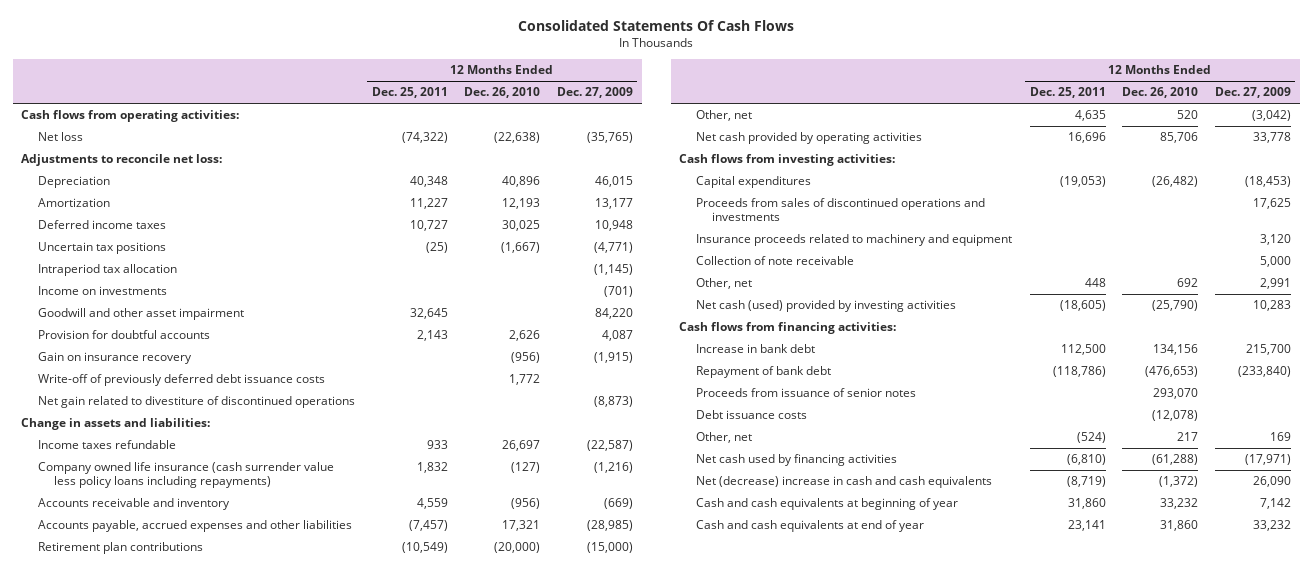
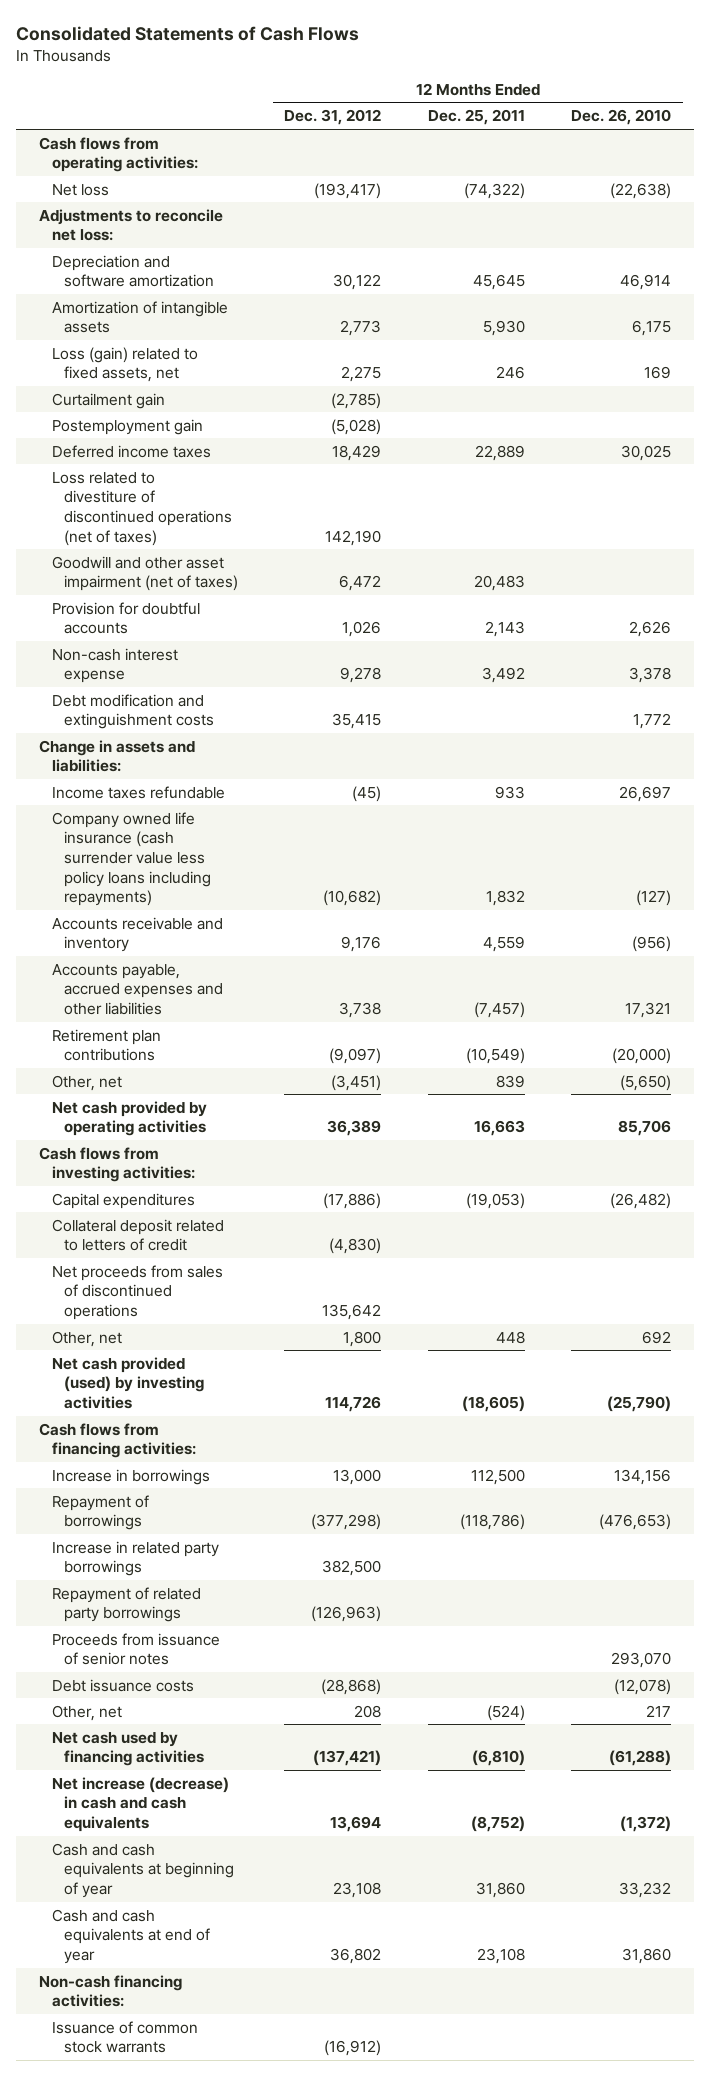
- Consolidated Statements Of Cash Flows
+ Consolidated Statements of Cash Flows
- | 12 Months Ended Dec. 25, 2011 | 12 Months Ended Dec. 26, 2010 | 12 Months Ended Dec. 27, 2009
+ | 12 Months Ended Dec. 31, 2012 | 12 Months Ended Dec. 25, 2011 | 12 Months Ended Dec. 26, 2010
- Depreciation | 40,348 | 40,896 | 46,015
- Amortization | 11,227 | 12,193 | 13,177
- Deferred income taxes | 10,727 | 30,025 | 10,948
- Uncertain tax positions | (25) | (1,667) | (4,771)
- Intraperiod tax allocation | | | (1,145)
- Income on investments | | | (701)
- Goodwill and other asset impairment | 32,645 | | 84,220
+ Depreciation and software amortization | 30,122 | 45,645 | 46,914
+ Amortization of intangible assets | 2,773 | 5,930 | 6,175
+ Loss (gain) related to fixed assets, net | 2,275 | 246 | 169
+ Curtailment gain | (2,785) | |
+ Postemployment gain | (5,028) | |
+ Deferred income taxes | 18,429 | 22,889 | 30,025
+ Loss related to divestiture of discontinued operations (net of taxes) | 142,190 | |
+ Goodwill and other asset impairment (net of taxes) | 6,472 | 20,483 |
- Gain on insurance recovery | | (956) | (1,915)
- Write-off of previously deferred debt issuance costs | | 1,772 |
- Net gain related to divestiture of discontinued operations | | | (8,873)
+ Non-cash interest expense | 9,278 | 3,492 | 3,378
+ Debt modification and extinguishment costs | 35,415 | | 1,772
- Other, net | 4,635 | 520 | (3,042)
- Net cash provided by operating activities | 16,696 | 85,706 | 33,778
+ Other, net | (3,451) | 839 | (5,650)
+ Net cash provided by operating activities | 36,389 | 16,663 | 85,706
- Proceeds from sales of discontinued operations and investments | | | 17,625
- Insurance proceeds related to machinery and equipment | | | 3,120
- Collection of note receivable | | | 5,000
+ Collateral deposit related to letters of credit | (4,830) | |
+ Net proceeds from sales of discontinued operations | 135,642 | |
- Net cash (used) provided by investing activities | (18,605) | (25,790) | 10,283
+ Net cash provided (used) by investing activities | 114,726 | (18,605) | (25,790)
- Increase in bank debt | 112,500 | 134,156 | 215,700
- Repayment of bank debt | (118,786) | (476,653) | (233,840)
+ Increase in borrowings | 13,000 | 112,500 | 134,156
+ Repayment of borrowings | (377,298) | (118,786) | (476,653)
+ Increase in related party borrowings | 382,500 | |
+ Repayment of related party borrowings | (126,963) | |
- Net (decrease) increase in cash and cash equivalents | (8,719) | (1,372) | 26,090
+ Net increase (decrease) in cash and cash equivalents | 13,694 | (8,752) | (1,372)
- Cash and cash equivalents at end of year | 23,141 | 31,860 | 33,232
+ Cash and cash equivalents at end of year | 36,802 | 23,108 | 31,860
+ Non-cash financing activities:
+ Issuance of common stock warrants | (16,912) | |

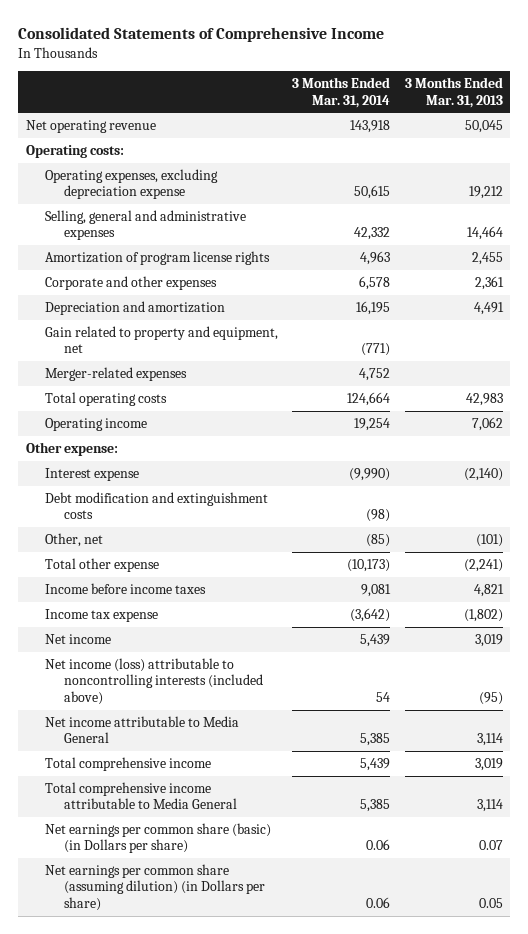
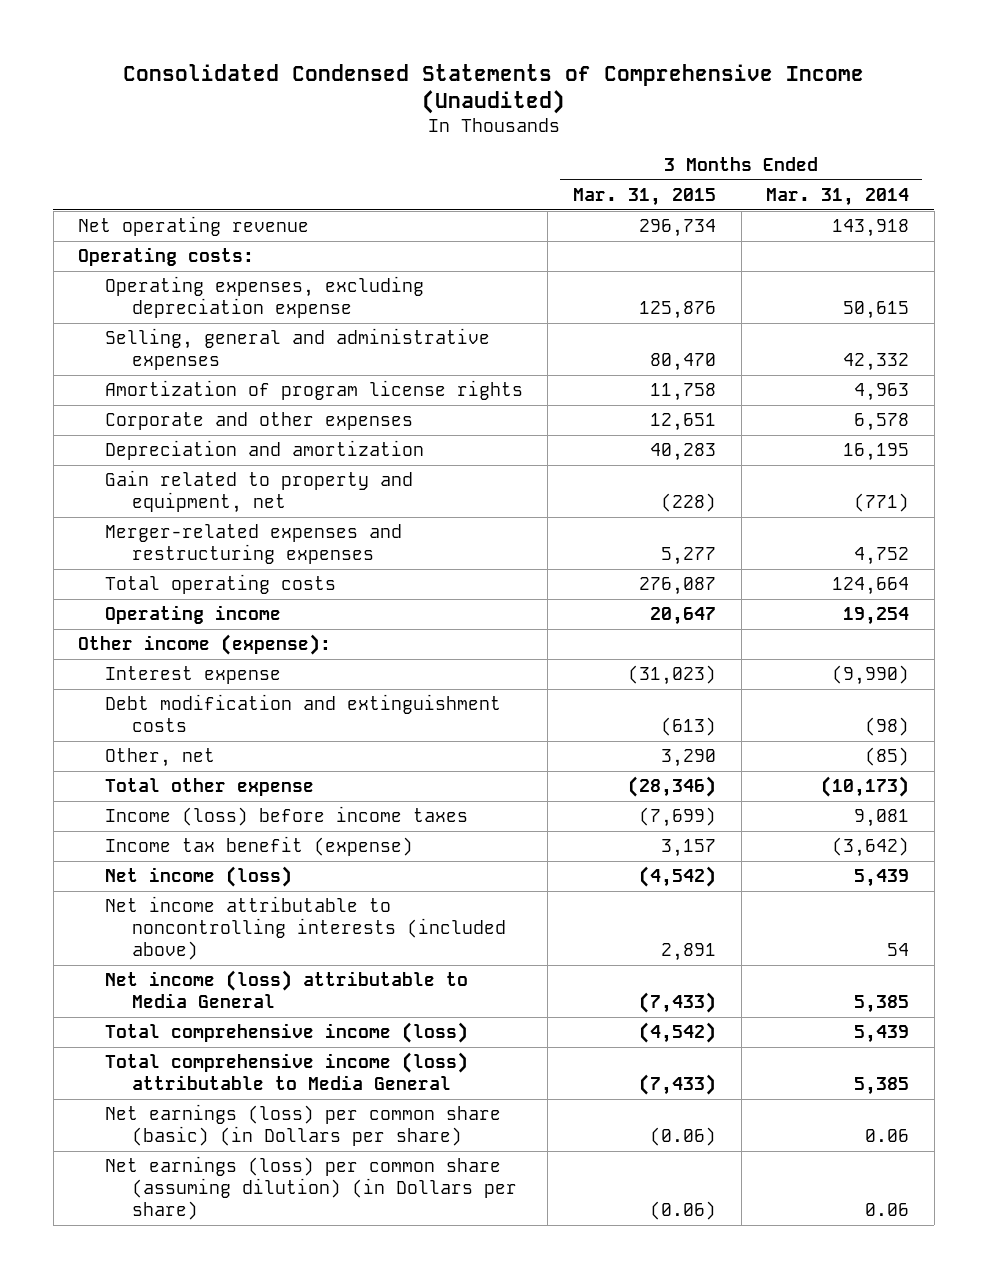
- Consolidated Statements of Comprehensive Income
+ Consolidated Condensed Statements of Comprehensive Income (Unaudited)
- | 3 Months Ended Mar. 31, 2014 | 3 Months Ended Mar. 31, 2013
+ | 3 Months Ended Mar. 31, 2015 | 3 Months Ended Mar. 31, 2014
- Merger-related expenses | 4,752 |
+ Merger-related expenses and restructuring expenses | 5,277 | 4,752
- Other expense:
+ Other income (expense):
- Income before income taxes | 9,081 | 4,821
- Income tax expense | (3,642) | (1,802)
- Net income | 5,439 | 3,019
- Net income (loss) attributable to noncontrolling interests (included above) | 54 | (95)
- Net income attributable to Media General | 5,385 | 3,114
- Total comprehensive income | 5,439 | 3,019
- Total comprehensive income attributable to Media General | 5,385 | 3,114
- Net earnings per common share (basic) (in Dollars per share) | 0.06 | 0.07
- Net earnings per common share (assuming dilution) (in Dollars per share) | 0.06 | 0.05
+ Income (loss) before income taxes | (7,699) | 9,081
+ Income tax benefit (expense) | 3,157 | (3,642)
+ Net income (loss) | (4,542) | 5,439
+ Net income attributable to noncontrolling interests (included above) | 2,891 | 54
+ Net income (loss) attributable to Media General | (7,433) | 5,385
+ Total comprehensive income (loss) | (4,542) | 5,439
+ Total comprehensive income (loss) attributable to Media General | (7,433) | 5,385
+ Net earnings (loss) per common share (basic) (in Dollars per share) | (0.06) | 0.06
+ Net earnings (loss) per common share (assuming dilution) (in Dollars per share) | (0.06) | 0.06

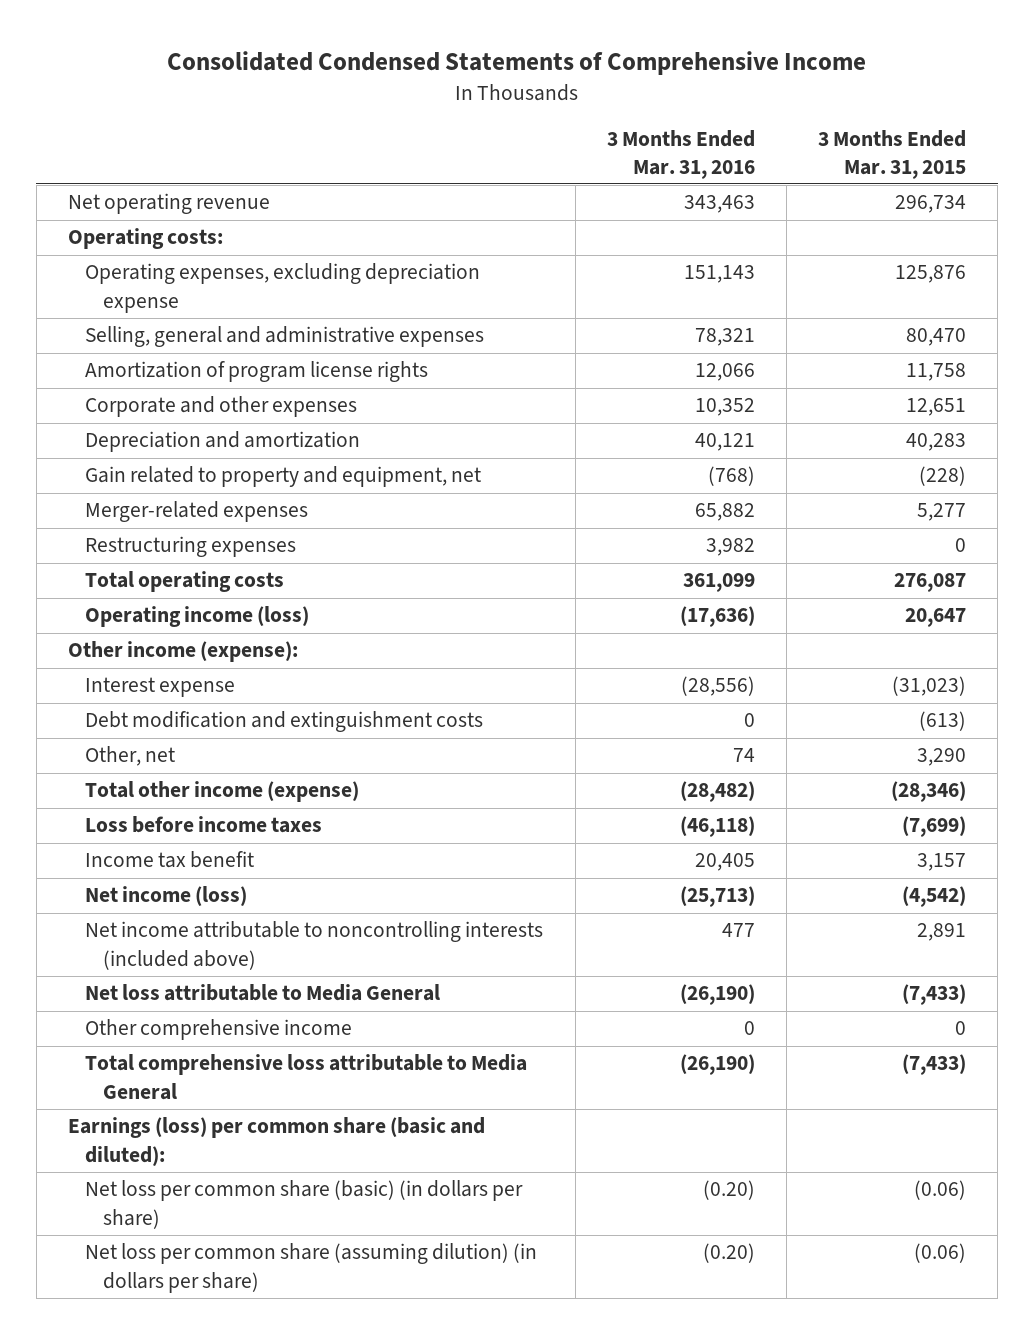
- Consolidated Condensed Statements of Comprehensive Income (Unaudited)
+ Consolidated Condensed Statements of Comprehensive Income
- | 3 Months Ended Mar. 31, 2015 | 3 Months Ended Mar. 31, 2014
+ | 3 Months Ended Mar. 31, 2016 | 3 Months Ended Mar. 31, 2015
- Merger-related expenses and restructuring expenses | 5,277 | 4,752
+ Merger-related expenses | 65,882 | 5,277
+ Restructuring expenses | 3,982 | 0
- Operating income | 20,647 | 19,254
+ Operating income (loss) | (17,636) | 20,647
- Total other expense | (28,346) | (10,173)
- Income (loss) before income taxes | (7,699) | 9,081
- Income tax benefit (expense) | 3,157 | (3,642)
+ Total other income (expense) | (28,482) | (28,346)
+ Loss before income taxes | (46,118) | (7,699)
+ Income tax benefit | 20,405 | 3,157
- Net income (loss) attributable to Media General | (7,433) | 5,385
- Total comprehensive income (loss) | (4,542) | 5,439
- Total comprehensive income (loss) attributable to Media General | (7,433) | 5,385
- Net earnings (loss) per common share (basic) (in Dollars per share) | (0.06) | 0.06
- Net earnings (loss) per common share (assuming dilution) (in Dollars per share) | (0.06) | 0.06
+ Net loss attributable to Media General | (26,190) | (7,433)
+ Other comprehensive income | 0 | 0
+ Total comprehensive loss attributable to Media General | (26,190) | (7,433)
+ Earnings (loss) per common share (basic and diluted):
+ Net loss per common share (basic) (in dollars per share) | (0.20) | (0.06)
+ Net loss per common share (assuming dilution) (in dollars per share) | (0.20) | (0.06)

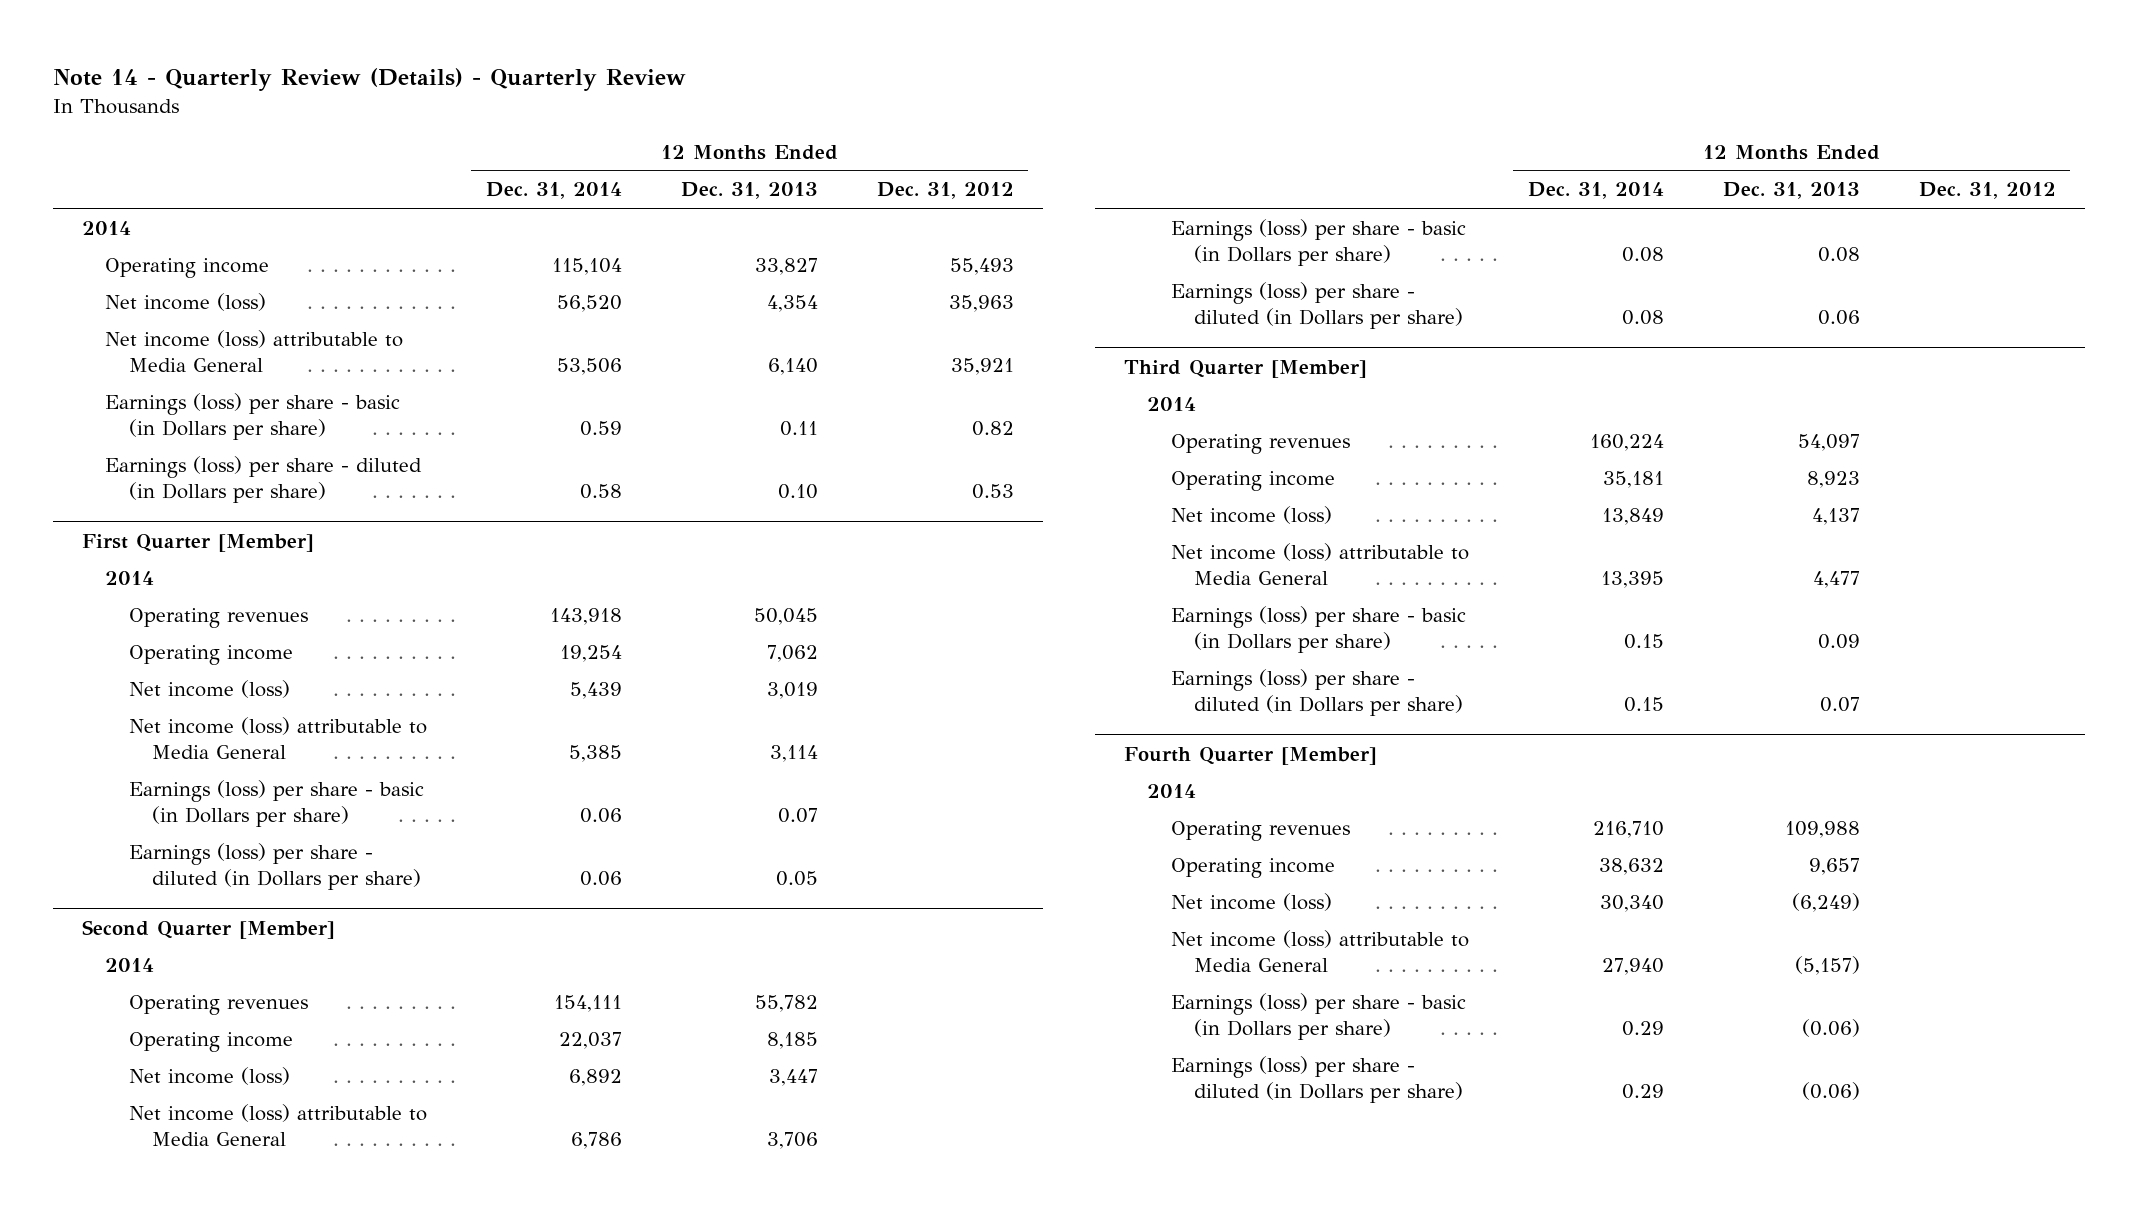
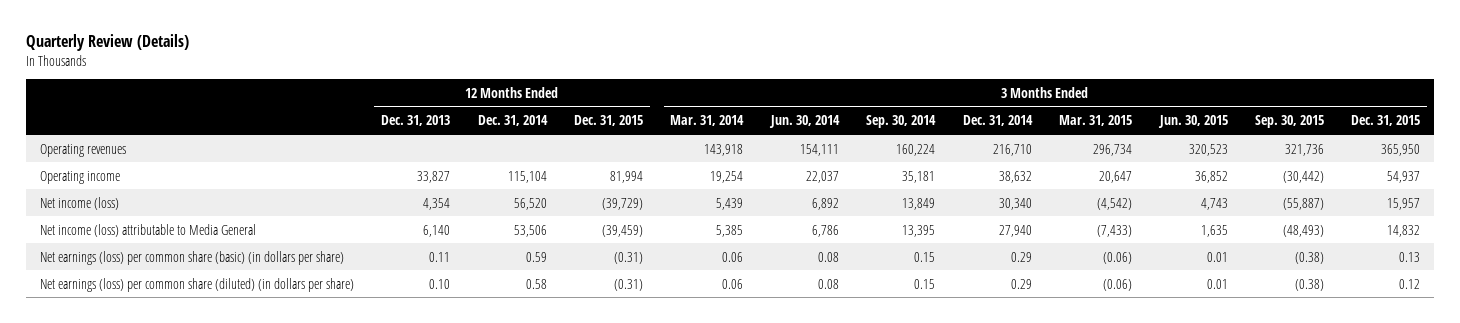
- Note 14 - Quarterly Review (Details) - Quarterly Review
+ Quarterly Review (Details)
- | 12 Months Ended Dec. 31, 2014 | 12 Months Ended Dec. 31, 2013 | 12 Months Ended Dec. 31, 2012
+ | 12 Months Ended Dec. 31, 2013 | 12 Months Ended Dec. 31, 2014 | 12 Months Ended Dec. 31, 2015 | 3 Months Ended Mar. 31, 2014 | 3 Months Ended Jun. 30, 2014 | 3 Months Ended Sep. 30, 2014 | 3 Months Ended Dec. 31, 2014 | 3 Months Ended Mar. 31, 2015 | 3 Months Ended Jun. 30, 2015 | 3 Months Ended Sep. 30, 2015 | 3 Months Ended Dec. 31, 2015
- 2014
+ Operating revenues | | | | 143,918 | 154,111 | 160,224 | 216,710 | 296,734 | 320,523 | 321,736 | 365,950
- Earnings (loss) per share - basic (in Dollars per share) | 0.59 | 0.11 | 0.82
- Earnings (loss) per share - diluted (in Dollars per share) | 0.58 | 0.10 | 0.53
- First Quarter [Member]
- 2014
- Operating revenues | 143,918 | 50,045 |
- Operating income | 19,254 | 7,062 |
- Net income (loss) | 5,439 | 3,019 |
- Net income (loss) attributable to Media General | 5,385 | 3,114 |
- Earnings (loss) per share - basic (in Dollars per share) | 0.06 | 0.07 |
- Earnings (loss) per share - diluted (in Dollars per share) | 0.06 | 0.05 |
- Second Quarter [Member]
- 2014
- Operating revenues | 154,111 | 55,782 |
- Operating income | 22,037 | 8,185 |
- Net income (loss) | 6,892 | 3,447 |
- Net income (loss) attributable to Media General | 6,786 | 3,706 |
- Earnings (loss) per share - basic (in Dollars per share) | 0.08 | 0.08 |
- Earnings (loss) per share - diluted (in Dollars per share) | 0.08 | 0.06 |
- Third Quarter [Member]
- 2014
- Operating revenues | 160,224 | 54,097 |
- Operating income | 35,181 | 8,923 |
- Net income (loss) | 13,849 | 4,137 |
- Net income (loss) attributable to Media General | 13,395 | 4,477 |
- Earnings (loss) per share - basic (in Dollars per share) | 0.15 | 0.09 |
- Earnings (loss) per share - diluted (in Dollars per share) | 0.15 | 0.07 |
- Fourth Quarter [Member]
- 2014
- Operating revenues | 216,710 | 109,988 |
- Operating income | 38,632 | 9,657 |
- Net income (loss) | 30,340 | (6,249) |
- Net income (loss) attributable to Media General | 27,940 | (5,157) |
- Earnings (loss) per share - basic (in Dollars per share) | 0.29 | (0.06) |
- Earnings (loss) per share - diluted (in Dollars per share) | 0.29 | (0.06) |
+ Net earnings (loss) per common share (basic) (in dollars per share) | 0.11 | 0.59 | (0.31) | 0.06 | 0.08 | 0.15 | 0.29 | (0.06) | 0.01 | (0.38) | 0.13
+ Net earnings (loss) per common share (diluted) (in dollars per share) | 0.10 | 0.58 | (0.31) | 0.06 | 0.08 | 0.15 | 0.29 | (0.06) | 0.01 | (0.38) | 0.12

